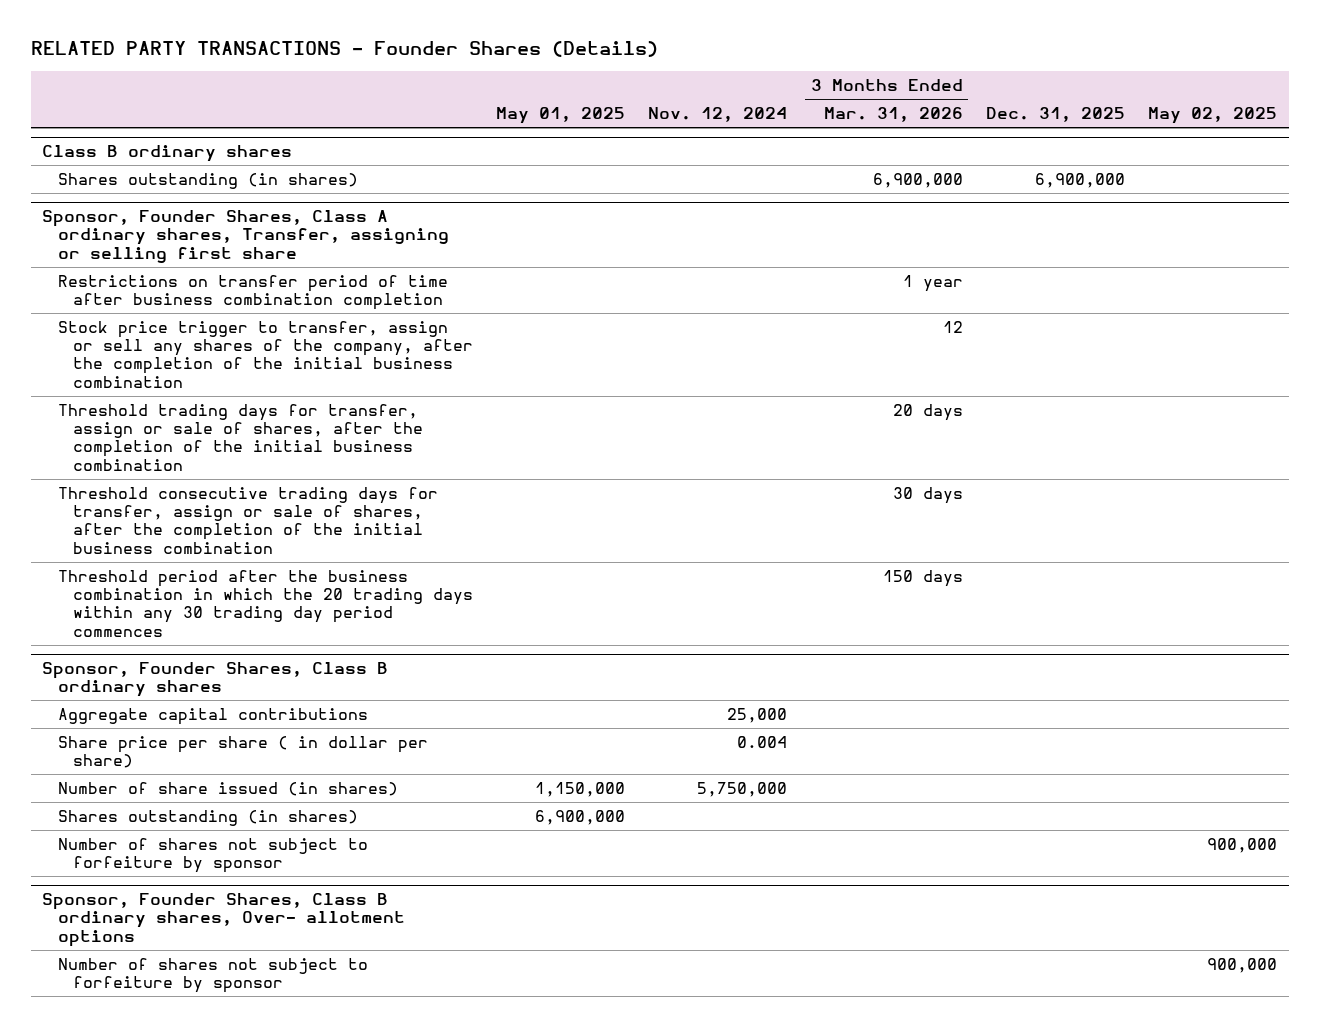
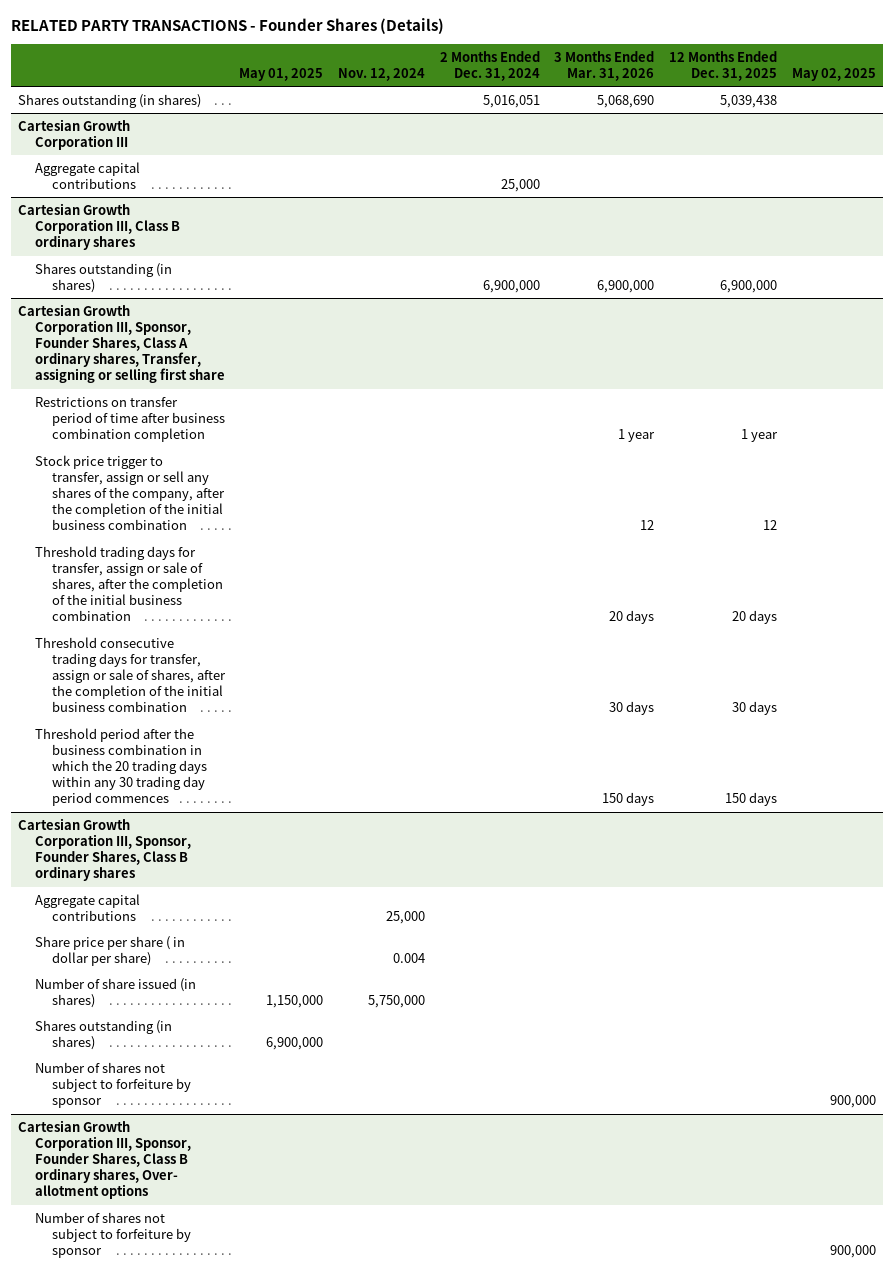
- | May 01, 2025 | Nov. 12, 2024 | 3 Months Ended Mar. 31, 2026 | Dec. 31, 2025 | May 02, 2025
+ | May 01, 2025 | Nov. 12, 2024 | 2 Months Ended Dec. 31, 2024 | 3 Months Ended Mar. 31, 2026 | 12 Months Ended Dec. 31, 2025 | May 02, 2025
- Class B ordinary shares
+ Shares outstanding (in shares) | | | 5,016,051 | 5,068,690 | 5,039,438 |
+ Cartesian Growth Corporation III
+ Aggregate capital contributions | | | 25,000 | | |
+ Cartesian Growth Corporation III, Class B ordinary shares
- Sponsor, Founder Shares, Class A ordinary shares, Transfer, assigning or selling first share
+ Cartesian Growth Corporation III, Sponsor, Founder Shares, Class A ordinary shares, Transfer, assigning or selling first share
- Sponsor, Founder Shares, Class B ordinary shares
+ Cartesian Growth Corporation III, Sponsor, Founder Shares, Class B ordinary shares
- Sponsor, Founder Shares, Class B ordinary shares, Over- allotment options
+ Cartesian Growth Corporation III, Sponsor, Founder Shares, Class B ordinary shares, Over- allotment options

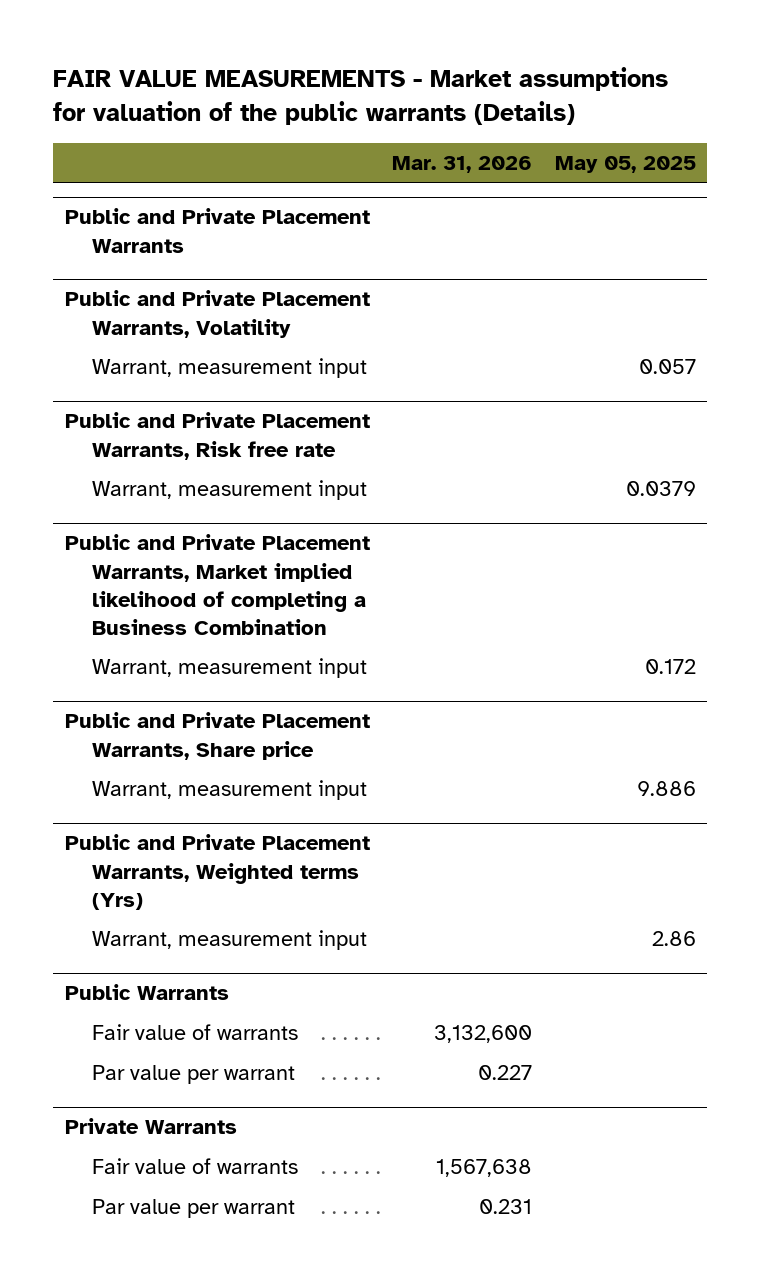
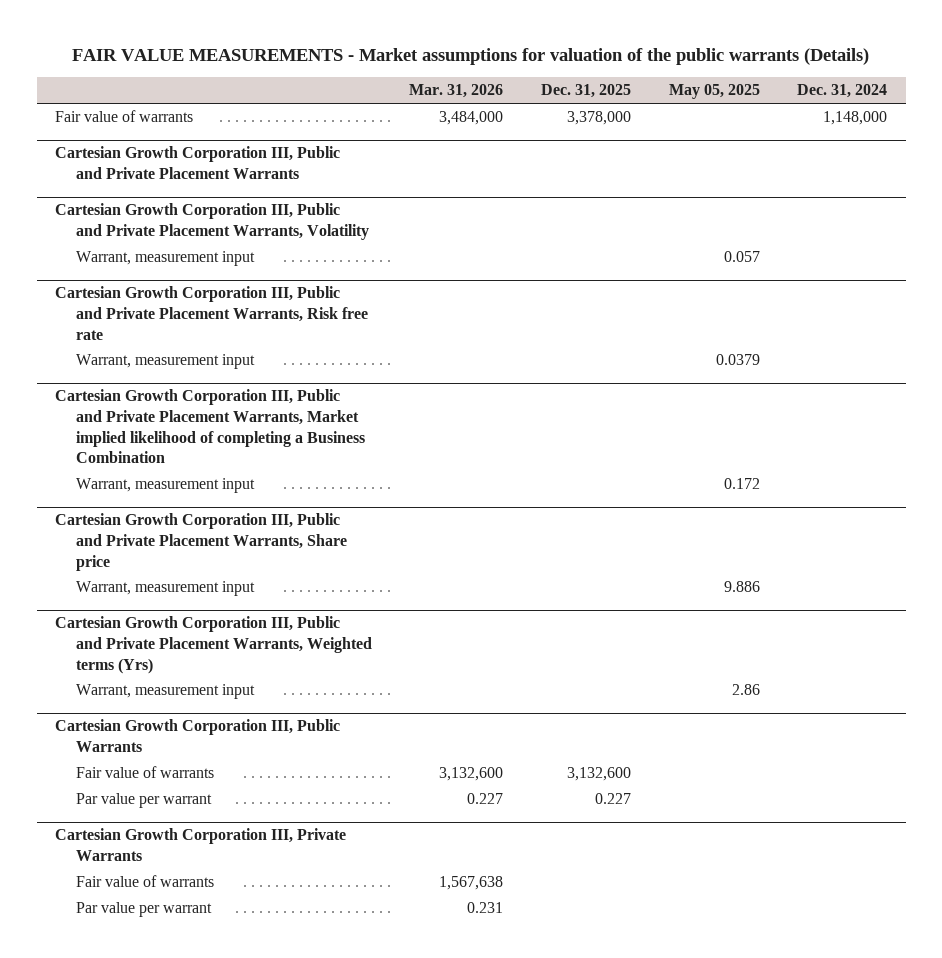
- | Mar. 31, 2026 | May 05, 2025
+ | Mar. 31, 2026 | Dec. 31, 2025 | May 05, 2025 | Dec. 31, 2024
- Public and Private Placement Warrants
- Public and Private Placement Warrants, Volatility
+ Fair value of warrants | 3,484,000 | 3,378,000 | | 1,148,000
+ Cartesian Growth Corporation III, Public and Private Placement Warrants
+ Cartesian Growth Corporation III, Public and Private Placement Warrants, Volatility
- Public and Private Placement Warrants, Risk free rate
+ Cartesian Growth Corporation III, Public and Private Placement Warrants, Risk free rate
- Public and Private Placement Warrants, Market implied likelihood of completing a Business Combination
+ Cartesian Growth Corporation III, Public and Private Placement Warrants, Market implied likelihood of completing a Business Combination
- Public and Private Placement Warrants, Share price
+ Cartesian Growth Corporation III, Public and Private Placement Warrants, Share price
- Public and Private Placement Warrants, Weighted terms (Yrs)
+ Cartesian Growth Corporation III, Public and Private Placement Warrants, Weighted terms (Yrs)
- Public Warrants
+ Cartesian Growth Corporation III, Public Warrants
- Private Warrants
+ Cartesian Growth Corporation III, Private Warrants

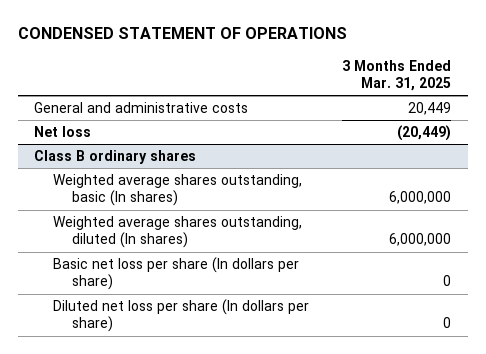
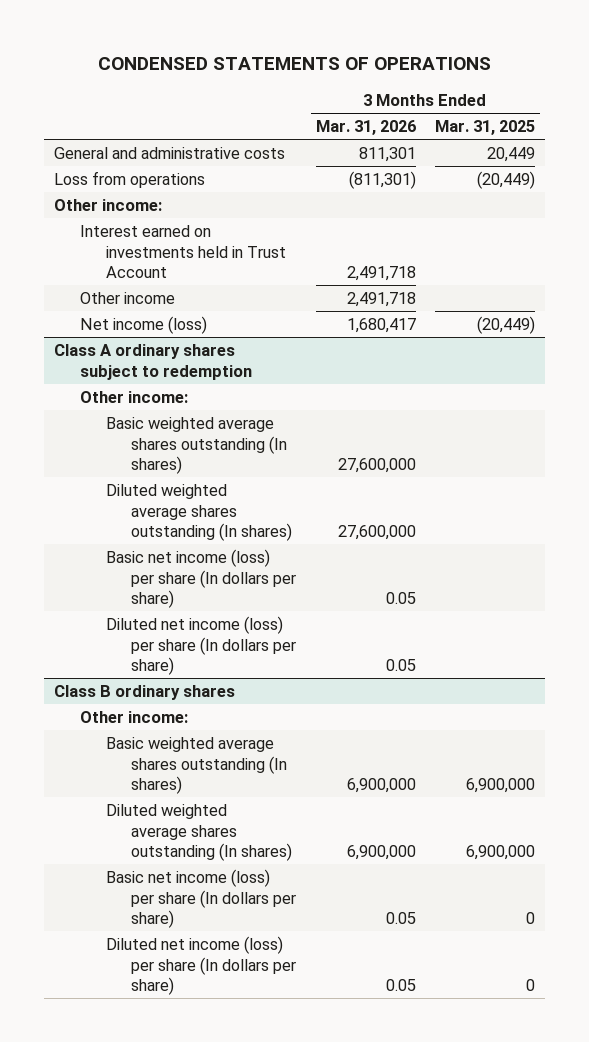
- CONDENSED STATEMENT OF OPERATIONS
+ CONDENSED STATEMENTS OF OPERATIONS
- | 3 Months Ended Mar. 31, 2025
+ | 3 Months Ended Mar. 31, 2026 | 3 Months Ended Mar. 31, 2025
- Net loss | (20,449)
+ Loss from operations | (811,301) | (20,449)
+ Other income:
+ Interest earned on investments held in Trust Account | 2,491,718 |
+ Other income | 2,491,718 |
+ Net income (loss) | 1,680,417 | (20,449)
+ Class A ordinary shares subject to redemption
+ Other income:
+ Basic weighted average shares outstanding (In shares) | 27,600,000 |
+ Diluted weighted average shares outstanding (In shares) | 27,600,000 |
+ Basic net income (loss) per share (In dollars per share) | 0.05 |
+ Diluted net income (loss) per share (In dollars per share) | 0.05 |
@ Class B ordinary shares
- Weighted average shares outstanding, basic (In shares) | 6,000,000
- Weighted average shares outstanding, diluted (In shares) | 6,000,000
- Basic net loss per share (In dollars per share) | 0
- Diluted net loss per share (In dollars per share) | 0
+ Other income:
+ Basic weighted average shares outstanding (In shares) | 6,900,000 | 6,900,000
+ Diluted weighted average shares outstanding (In shares) | 6,900,000 | 6,900,000
+ Basic net income (loss) per share (In dollars per share) | 0.05 | 0
+ Diluted net income (loss) per share (In dollars per share) | 0.05 | 0

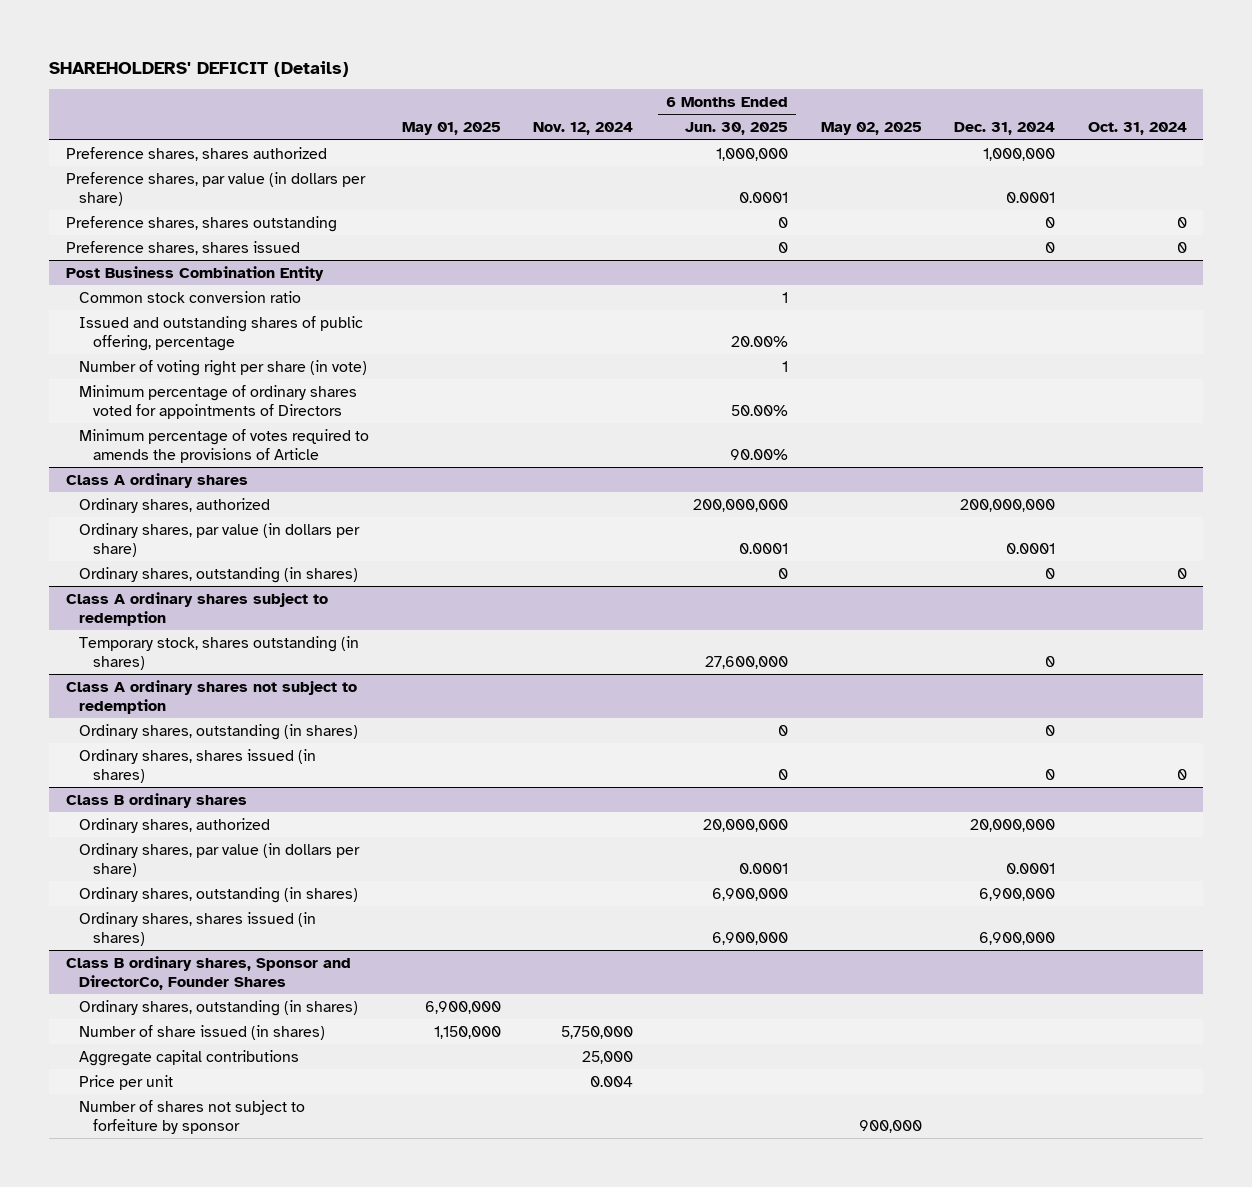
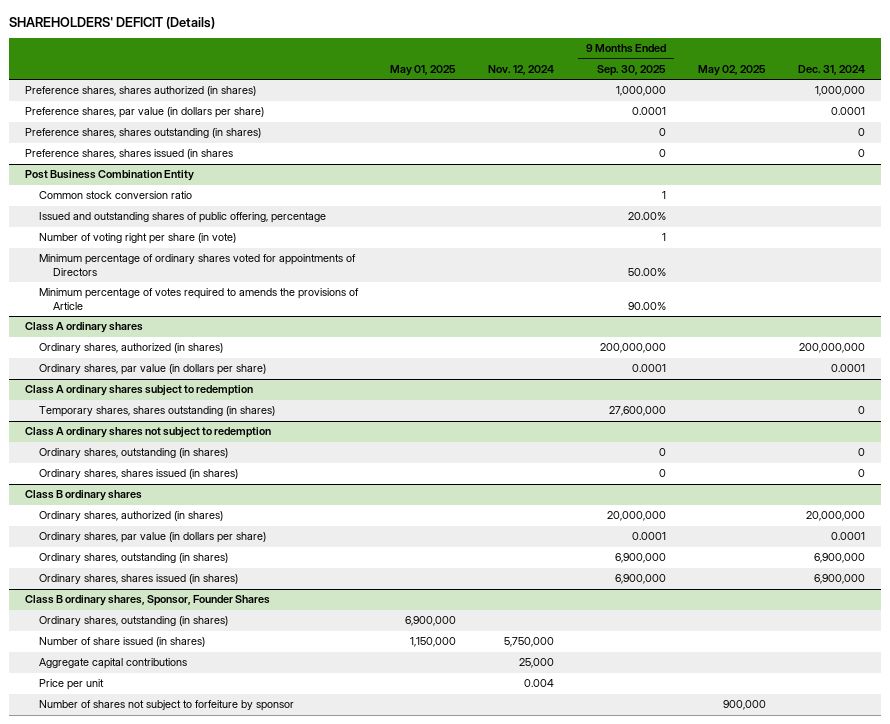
- | May 01, 2025 | Nov. 12, 2024 | 6 Months Ended Jun. 30, 2025 | May 02, 2025 | Dec. 31, 2024 | Oct. 31, 2024
+ | May 01, 2025 | Nov. 12, 2024 | 9 Months Ended Sep. 30, 2025 | May 02, 2025 | Dec. 31, 2024
- Preference shares, shares authorized | | | 1,000,000 | | 1,000,000 |
+ Preference shares, shares authorized (in shares) | | | 1,000,000 | | 1,000,000
- Preference shares, shares outstanding | | | 0 | | 0 | 0
- Preference shares, shares issued | | | 0 | | 0 | 0
+ Preference shares, shares outstanding (in shares) | | | 0 | | 0
+ Preference shares, shares issued (in shares | | | 0 | | 0
@ Class A ordinary shares
- Ordinary shares, authorized | | | 200,000,000 | | 200,000,000 |
+ Ordinary shares, authorized (in shares) | | | 200,000,000 | | 200,000,000
- Ordinary shares, outstanding (in shares) | | | 0 | | 0 | 0
@ Class A ordinary shares subject to redemption
- Temporary stock, shares outstanding (in shares) | | | 27,600,000 | | 0 |
+ Temporary shares, shares outstanding (in shares) | | | 27,600,000 | | 0
@ Class B ordinary shares
- Ordinary shares, authorized | | | 20,000,000 | | 20,000,000 |
+ Ordinary shares, authorized (in shares) | | | 20,000,000 | | 20,000,000
- Class B ordinary shares, Sponsor and DirectorCo, Founder Shares
+ Class B ordinary shares, Sponsor, Founder Shares

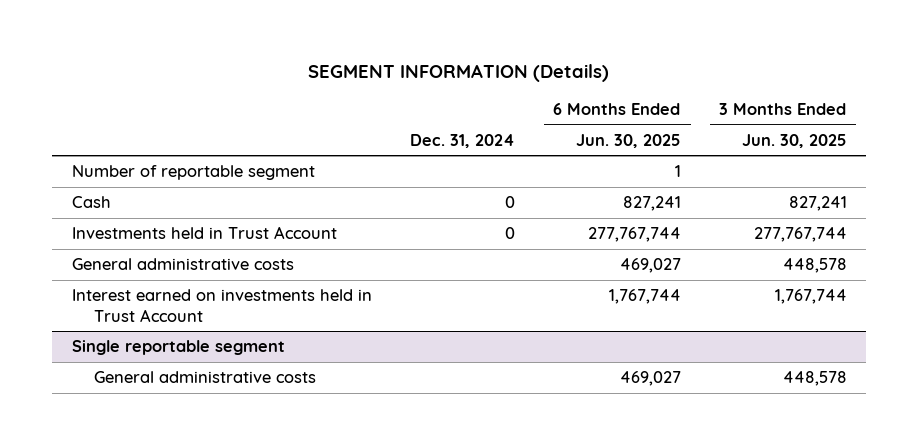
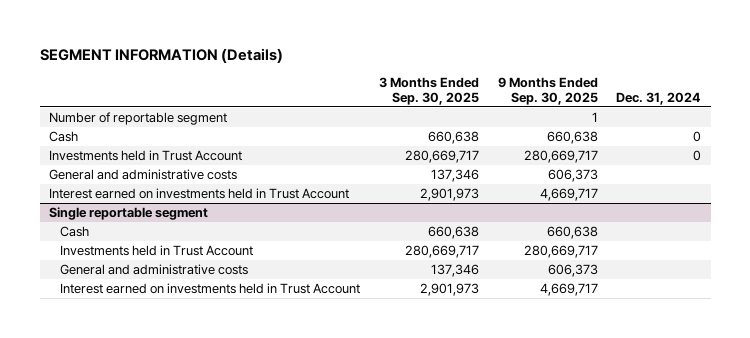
- | Dec. 31, 2024 | 6 Months Ended Jun. 30, 2025 | 3 Months Ended Jun. 30, 2025
+ | 3 Months Ended Sep. 30, 2025 | 9 Months Ended Sep. 30, 2025 | Dec. 31, 2024
- General administrative costs | | 469,027 | 448,578
+ General and administrative costs | 137,346 | 606,373 |
@ Single reportable segment
- General administrative costs | | 469,027 | 448,578
+ Cash | 660,638 | 660,638 |
+ Investments held in Trust Account | 280,669,717 | 280,669,717 |
+ General and administrative costs | 137,346 | 606,373 |
+ Interest earned on investments held in Trust Account | 2,901,973 | 4,669,717 |

